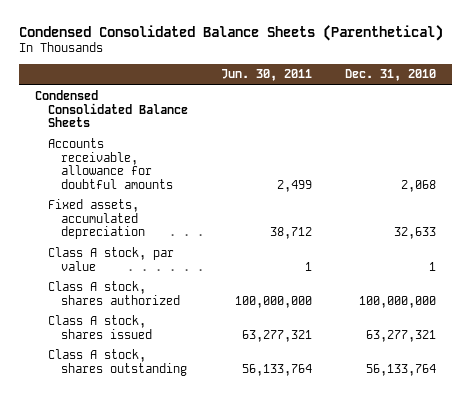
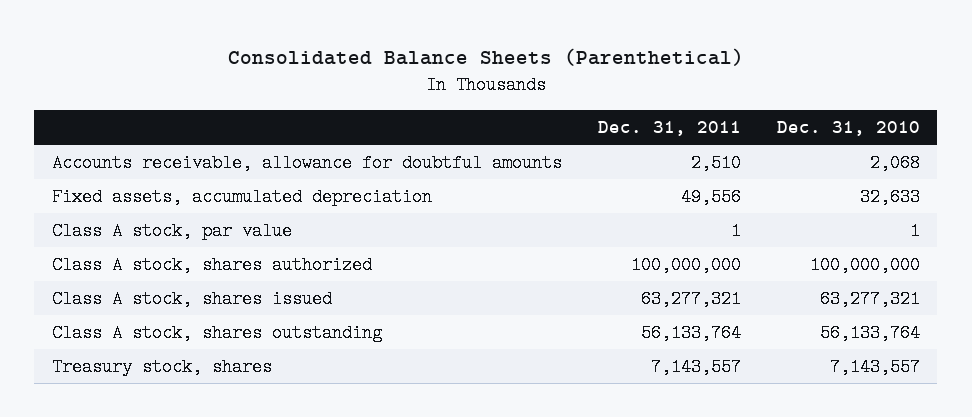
- Condensed Consolidated Balance Sheets (Parenthetical)
+ Consolidated Balance Sheets (Parenthetical)
- | Jun. 30, 2011 | Dec. 31, 2010
+ | Dec. 31, 2011 | Dec. 31, 2010
- Condensed Consolidated Balance Sheets
+ Treasury stock, shares | 7,143,557 | 7,143,557

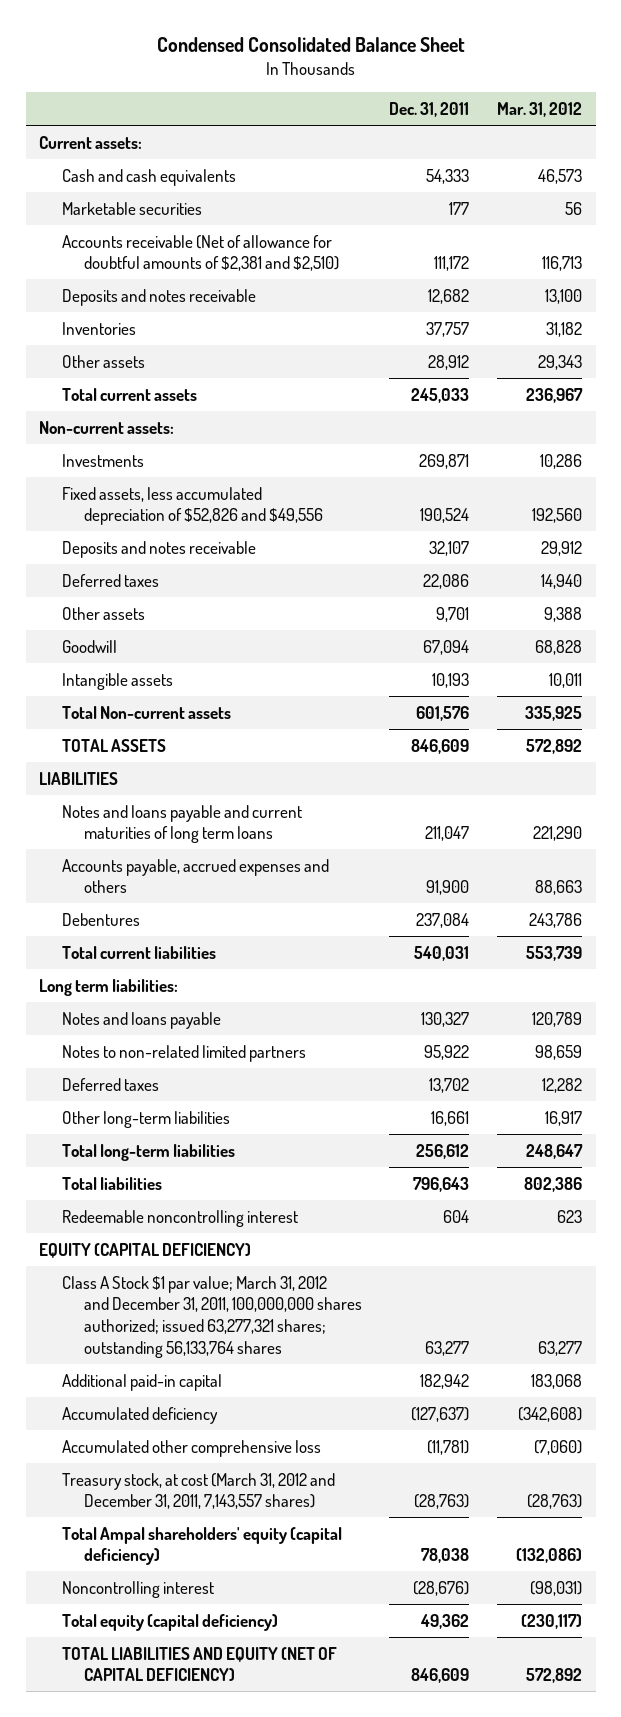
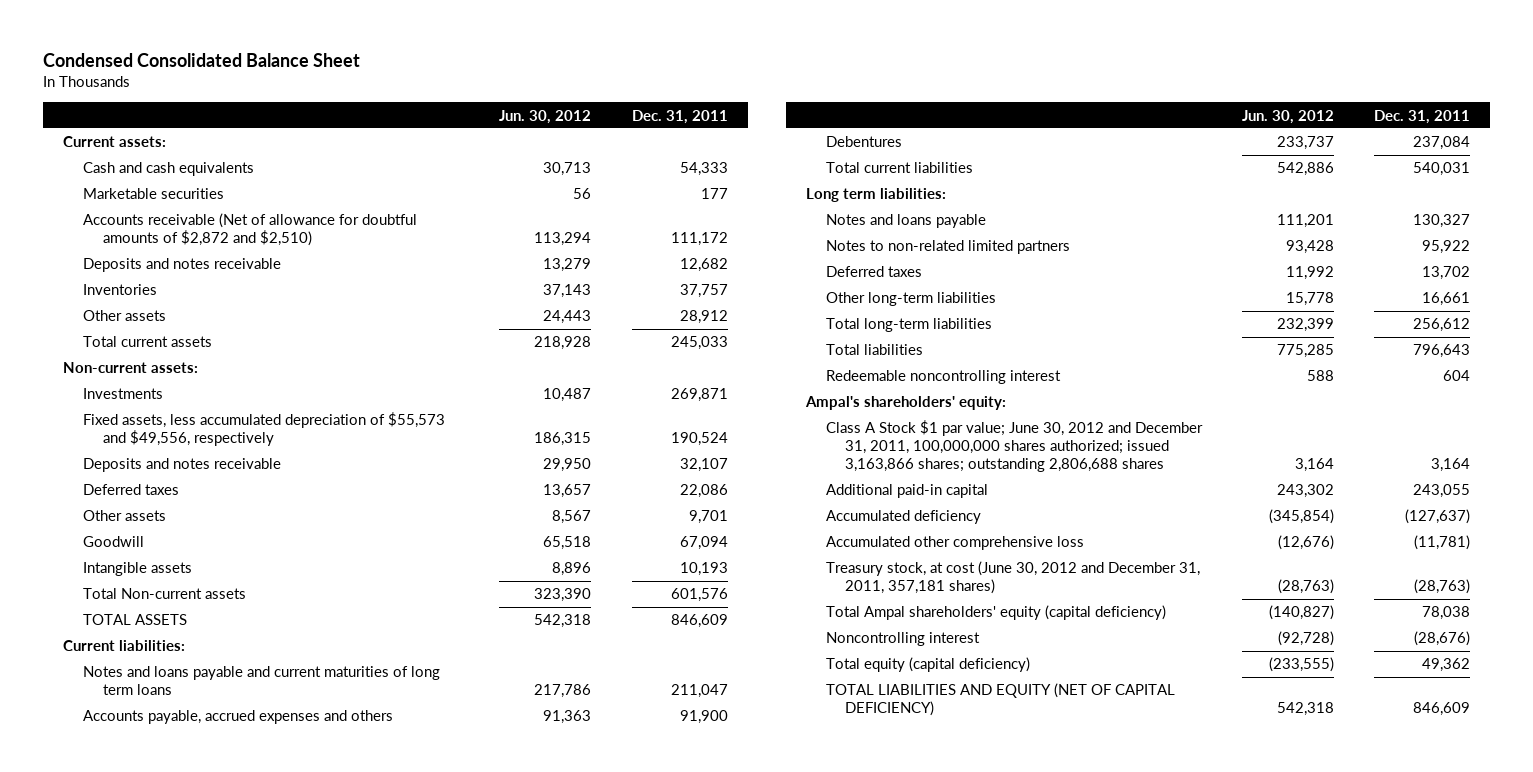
- | Dec. 31, 2011 | Mar. 31, 2012
+ | Jun. 30, 2012 | Dec. 31, 2011
- Accounts receivable (Net of allowance for doubtful amounts of $2,381 and $2,510) | 111,172 | 116,713
+ Accounts receivable (Net of allowance for doubtful amounts of $2,872 and $2,510) | 113,294 | 111,172
- Fixed assets, less accumulated depreciation of $52,826 and $49,556 | 190,524 | 192,560
+ Fixed assets, less accumulated depreciation of $55,573 and $49,556, respectively | 186,315 | 190,524
- LIABILITIES
+ Current liabilities:
- EQUITY (CAPITAL DEFICIENCY)
- Class A Stock $1 par value; March 31, 2012 and December 31, 2011, 100,000,000 shares authorized; issued 63,277,321 shares; outstanding 56,133,764 shares | 63,277 | 63,277
- Additional paid-in capital | 182,942 | 183,068
+ Ampal's shareholders' equity:
+ Class A Stock $1 par value; June 30, 2012 and December 31, 2011, 100,000,000 shares authorized; issued 3,163,866 shares; outstanding 2,806,688 shares | 3,164 | 3,164
+ Additional paid-in capital | 243,302 | 243,055
- Treasury stock, at cost (March 31, 2012 and December 31, 2011, 7,143,557 shares) | (28,763) | (28,763)
+ Treasury stock, at cost (June 30, 2012 and December 31, 2011, 357,181 shares) | (28,763) | (28,763)

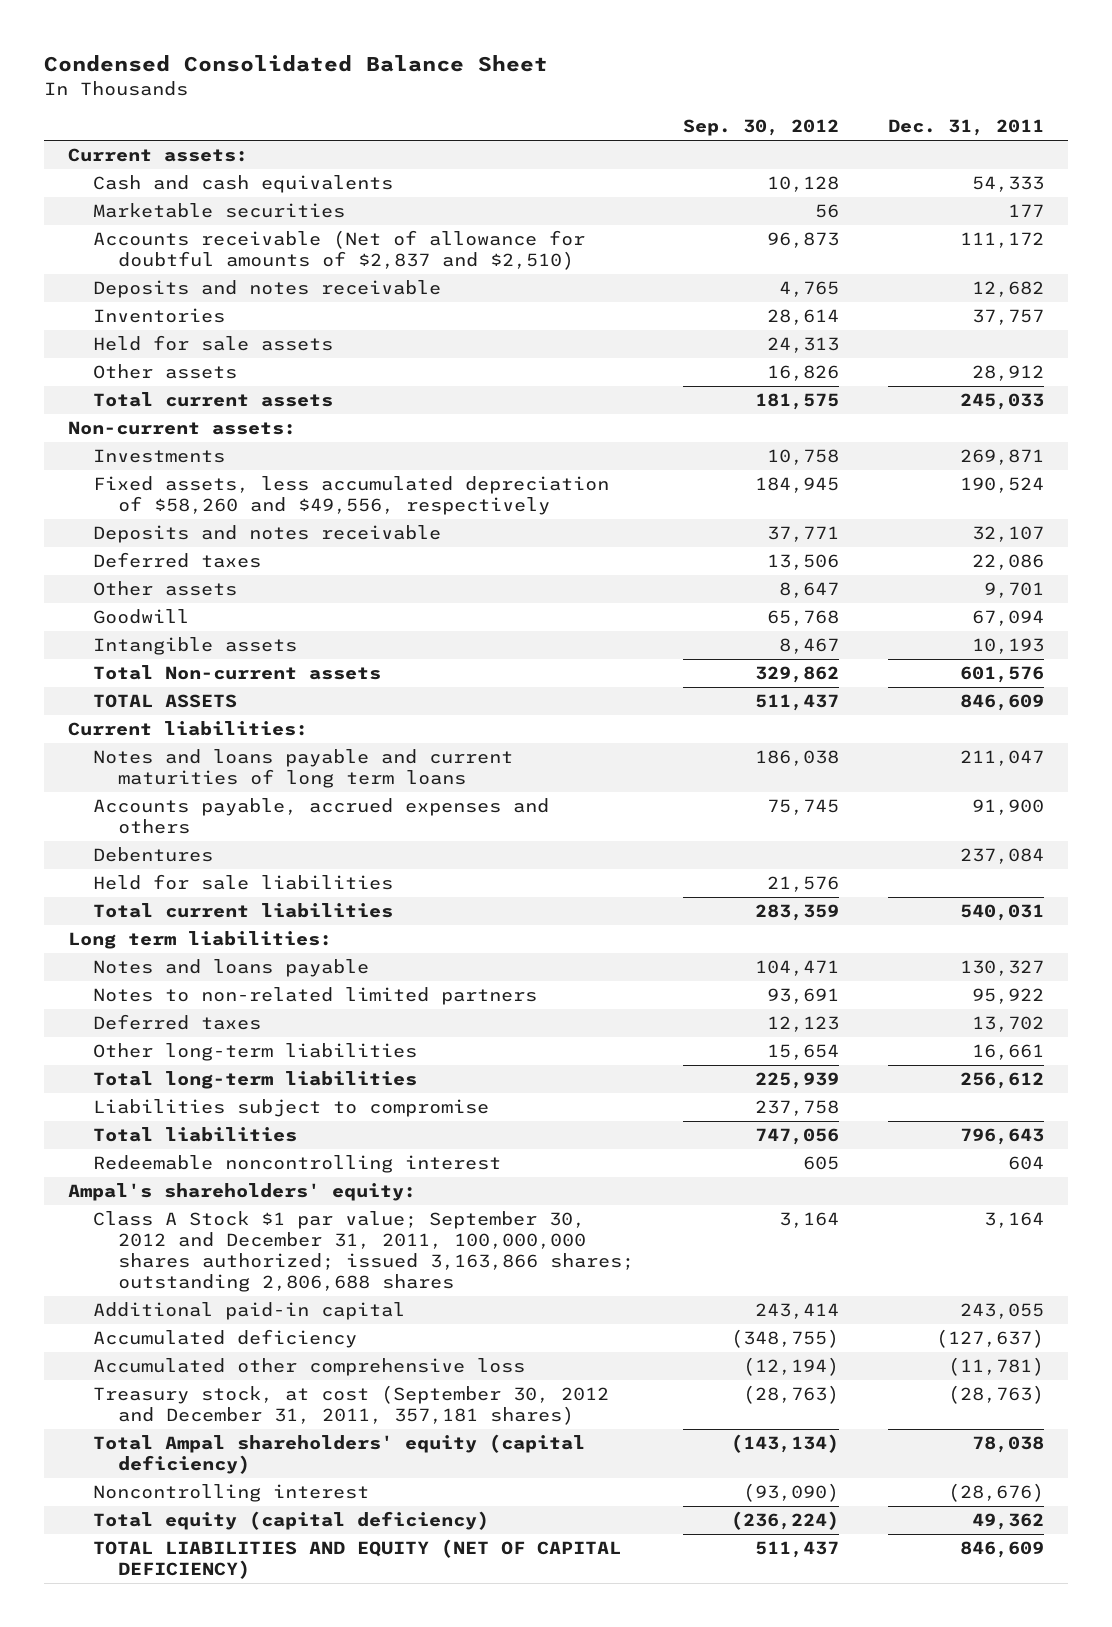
- | Jun. 30, 2012 | Dec. 31, 2011
+ | Sep. 30, 2012 | Dec. 31, 2011
- Accounts receivable (Net of allowance for doubtful amounts of $2,872 and $2,510) | 113,294 | 111,172
+ Accounts receivable (Net of allowance for doubtful amounts of $2,837 and $2,510) | 96,873 | 111,172
+ Held for sale assets | 24,313 |
- Fixed assets, less accumulated depreciation of $55,573 and $49,556, respectively | 186,315 | 190,524
+ Fixed assets, less accumulated depreciation of $58,260 and $49,556, respectively | 184,945 | 190,524
+ Held for sale liabilities | 21,576 |
+ Liabilities subject to compromise | 237,758 |
- Class A Stock $1 par value; June 30, 2012 and December 31, 2011, 100,000,000 shares authorized; issued 3,163,866 shares; outstanding 2,806,688 shares | 3,164 | 3,164
+ Class A Stock $1 par value; September 30, 2012 and December 31, 2011, 100,000,000 shares authorized; issued 3,163,866 shares; outstanding 2,806,688 shares | 3,164 | 3,164
- Treasury stock, at cost (June 30, 2012 and December 31, 2011, 357,181 shares) | (28,763) | (28,763)
+ Treasury stock, at cost (September 30, 2012 and December 31, 2011, 357,181 shares) | (28,763) | (28,763)

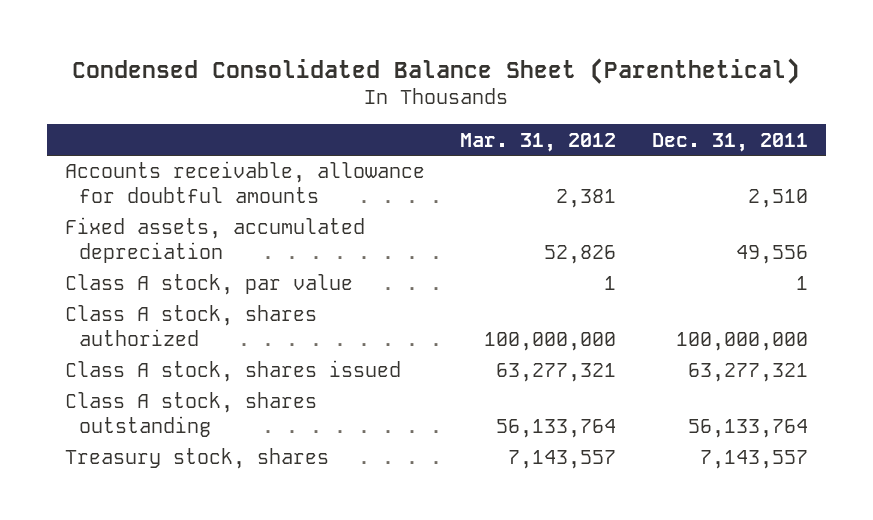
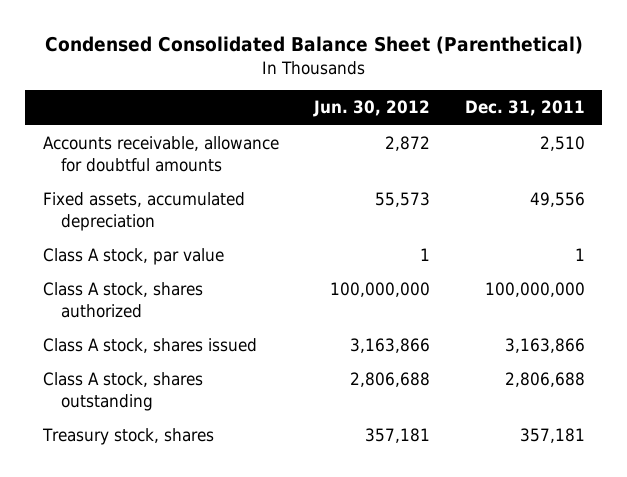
- | Mar. 31, 2012 | Dec. 31, 2011
+ | Jun. 30, 2012 | Dec. 31, 2011
- Class A stock, shares issued | 63,277,321 | 63,277,321
- Class A stock, shares outstanding | 56,133,764 | 56,133,764
- Treasury stock, shares | 7,143,557 | 7,143,557
+ Class A stock, shares issued | 3,163,866 | 3,163,866
+ Class A stock, shares outstanding | 2,806,688 | 2,806,688
+ Treasury stock, shares | 357,181 | 357,181

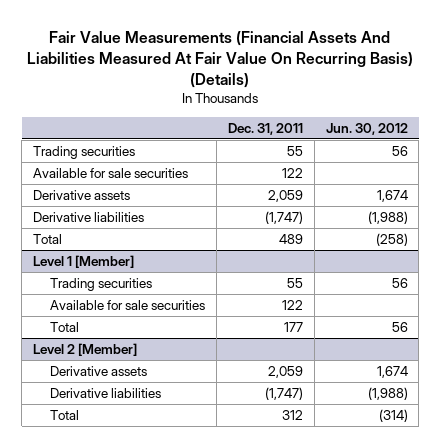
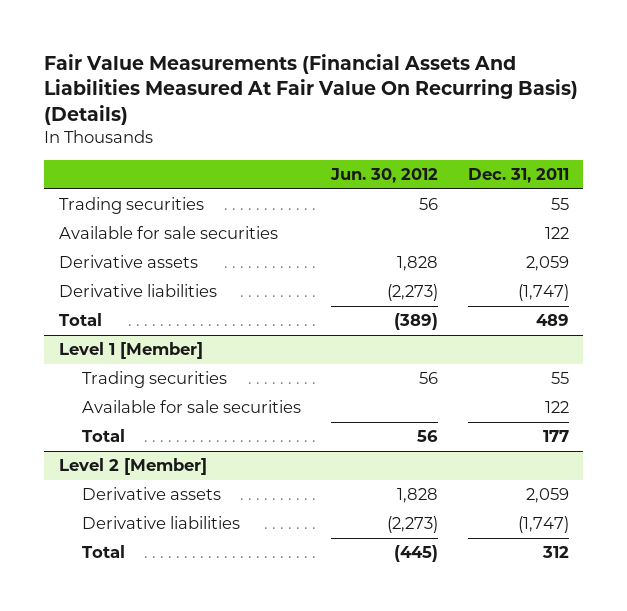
- | Dec. 31, 2011 | Jun. 30, 2012
+ | Jun. 30, 2012 | Dec. 31, 2011
- Derivative assets | 2,059 | 1,674
- Derivative liabilities | (1,747) | (1,988)
- Total | 489 | (258)
+ Derivative assets | 1,828 | 2,059
+ Derivative liabilities | (2,273) | (1,747)
+ Total | (389) | 489
@ Level 2 [Member]
- Derivative assets | 2,059 | 1,674
- Derivative liabilities | (1,747) | (1,988)
- Total | 312 | (314)
+ Derivative assets | 1,828 | 2,059
+ Derivative liabilities | (2,273) | (1,747)
+ Total | (445) | 312

